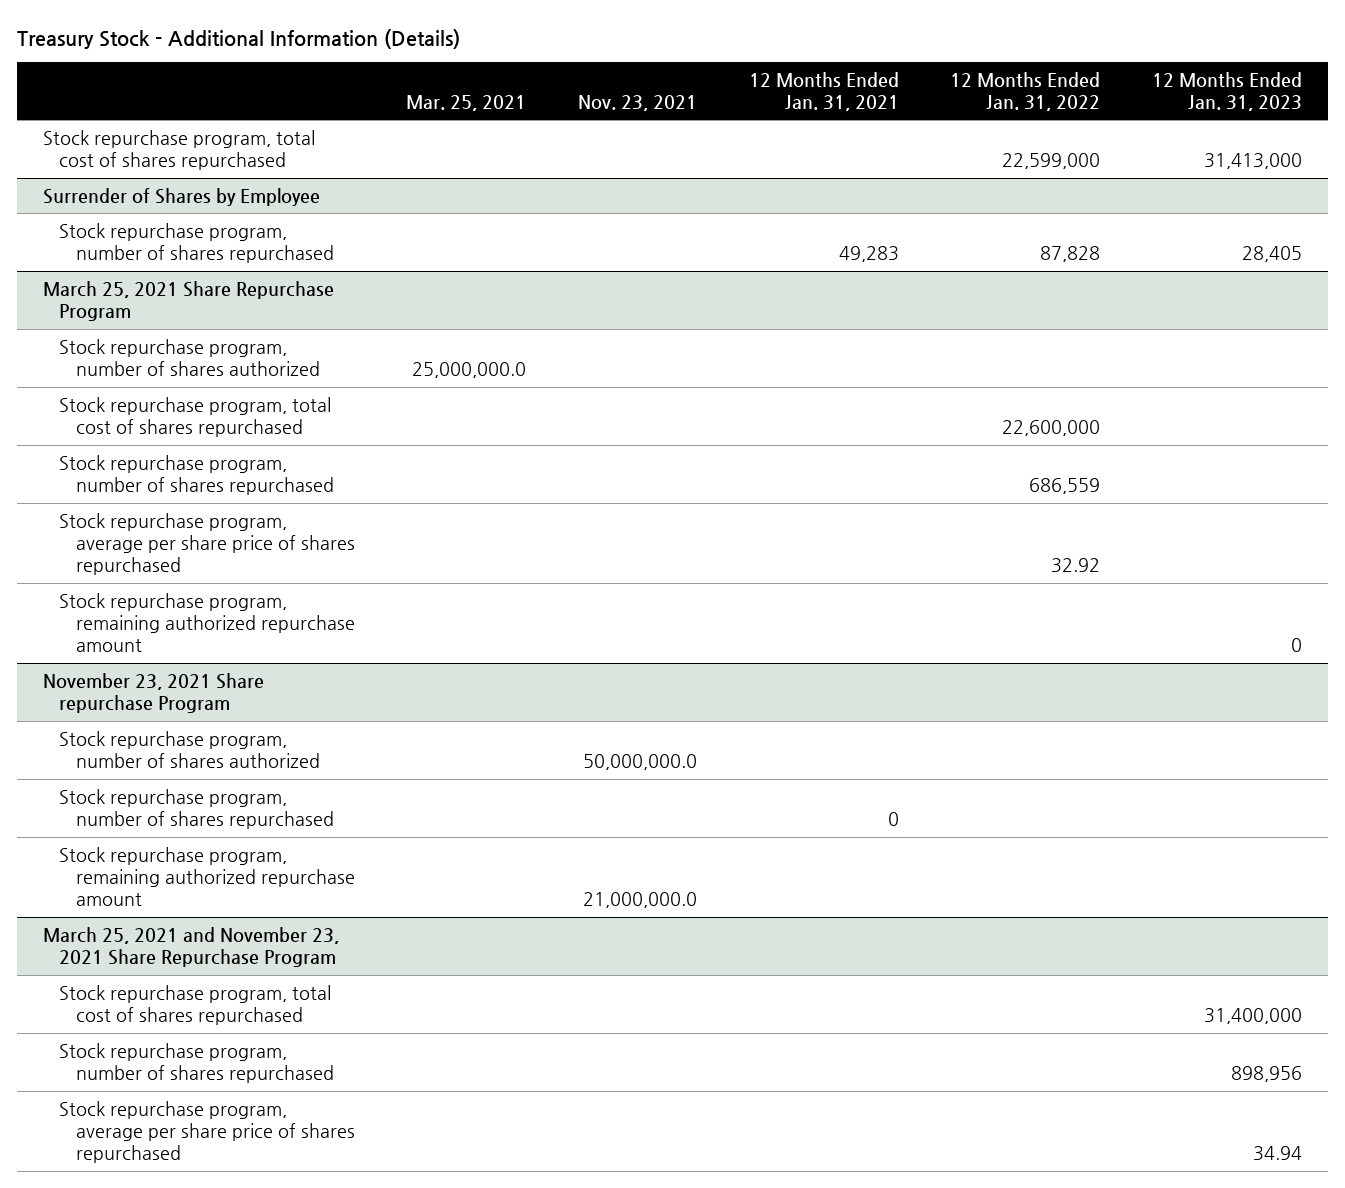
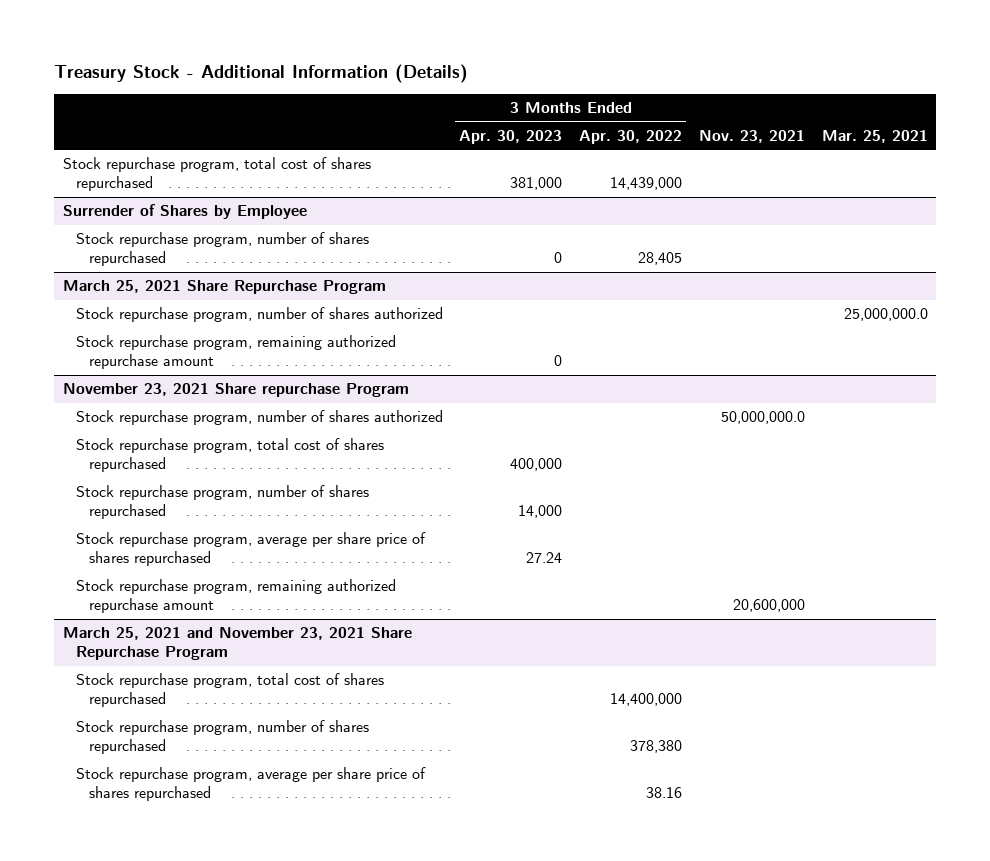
- | Mar. 25, 2021 | Nov. 23, 2021 | 12 Months Ended Jan. 31, 2021 | 12 Months Ended Jan. 31, 2022 | 12 Months Ended Jan. 31, 2023
+ | 3 Months Ended Apr. 30, 2023 | 3 Months Ended Apr. 30, 2022 | Nov. 23, 2021 | Mar. 25, 2021
@ March 25, 2021 Share Repurchase Program
- Stock repurchase program, total cost of shares repurchased | | | | 22,600,000 |
- Stock repurchase program, number of shares repurchased | | | | 686,559 |
- Stock repurchase program, average per share price of shares repurchased | | | | 32.92 |
@ November 23, 2021 Share repurchase Program
+ Stock repurchase program, total cost of shares repurchased | 400,000 | | |
- Stock repurchase program, remaining authorized repurchase amount | | 21,000,000.0 | | |
+ Stock repurchase program, average per share price of shares repurchased | 27.24 | | |
+ Stock repurchase program, remaining authorized repurchase amount | | | 20,600,000 |

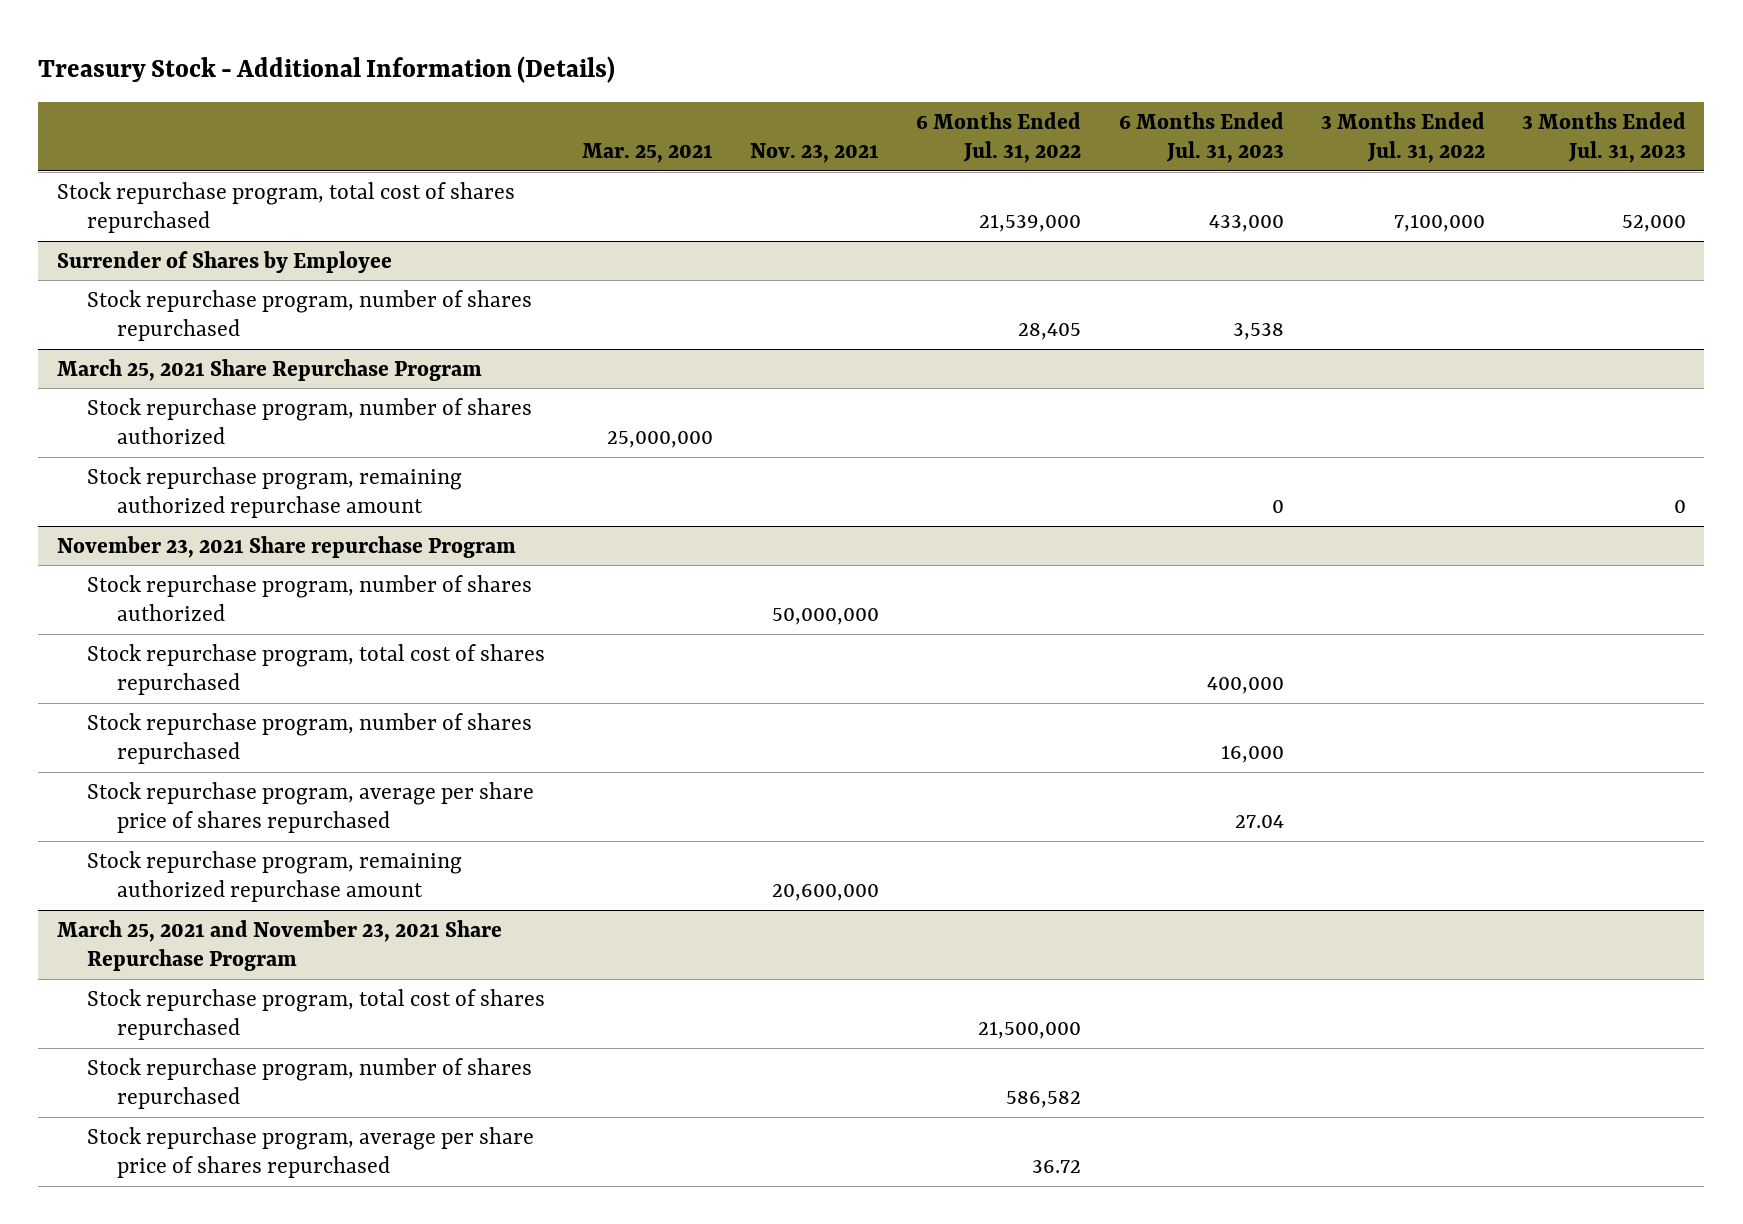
- | 3 Months Ended Apr. 30, 2023 | 3 Months Ended Apr. 30, 2022 | Nov. 23, 2021 | Mar. 25, 2021
+ | Mar. 25, 2021 | Nov. 23, 2021 | 6 Months Ended Jul. 31, 2022 | 6 Months Ended Jul. 31, 2023 | 3 Months Ended Jul. 31, 2022 | 3 Months Ended Jul. 31, 2023
@ March 25, 2021 Share Repurchase Program
- Stock repurchase program, number of shares authorized | | | | 25,000,000.0
+ Stock repurchase program, number of shares authorized | 25,000,000 | | | | |
@ November 23, 2021 Share repurchase Program
- Stock repurchase program, number of shares authorized | | | 50,000,000.0 |
+ Stock repurchase program, number of shares authorized | | 50,000,000 | | | |

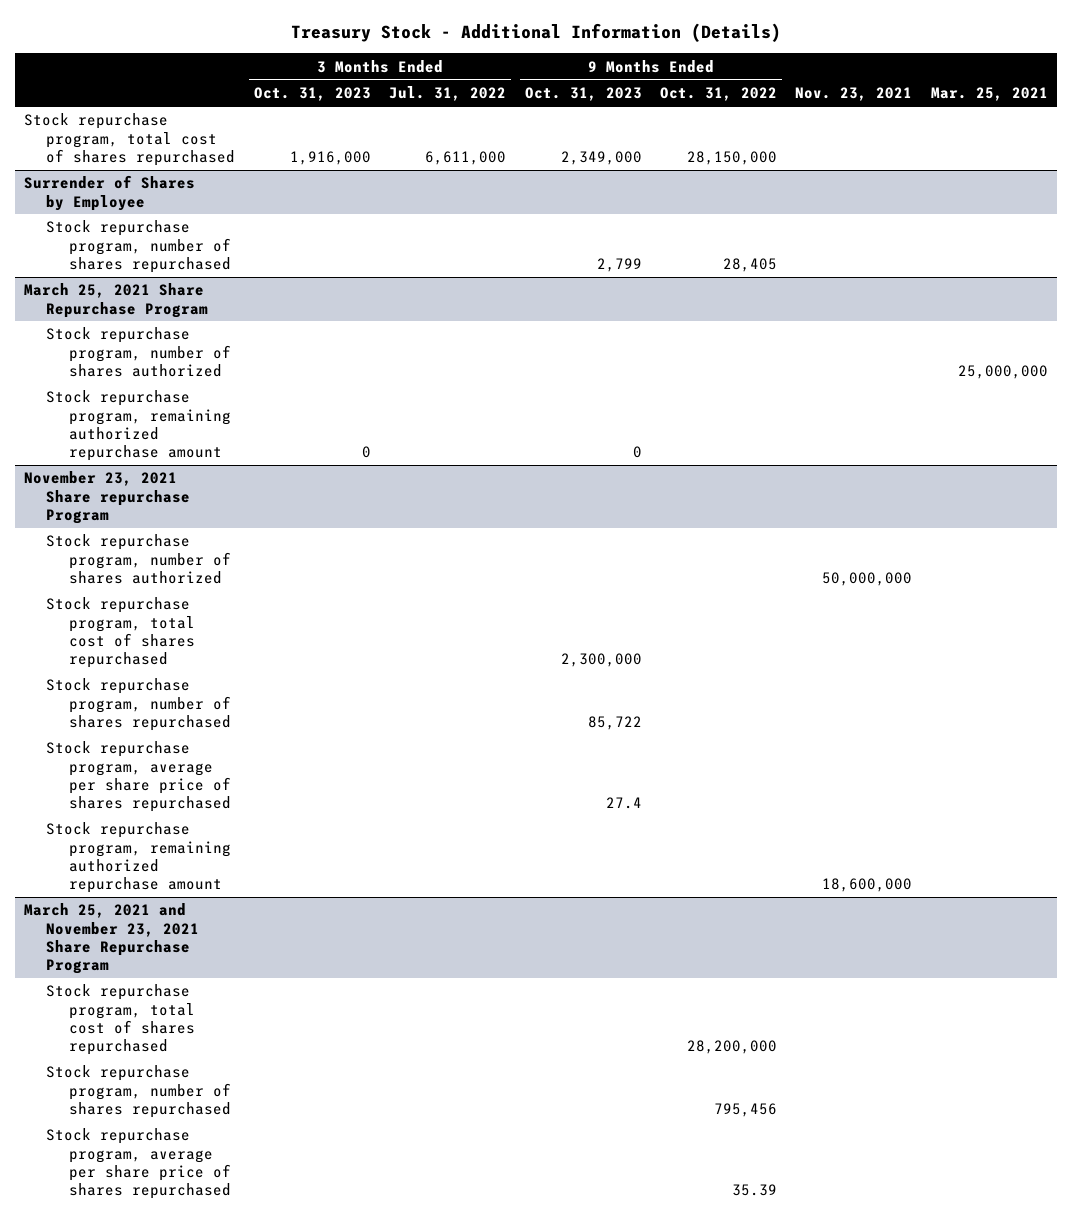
- | Mar. 25, 2021 | Nov. 23, 2021 | 6 Months Ended Jul. 31, 2022 | 6 Months Ended Jul. 31, 2023 | 3 Months Ended Jul. 31, 2022 | 3 Months Ended Jul. 31, 2023
+ | 3 Months Ended Oct. 31, 2023 | 3 Months Ended Jul. 31, 2022 | 9 Months Ended Oct. 31, 2023 | 9 Months Ended Oct. 31, 2022 | Nov. 23, 2021 | Mar. 25, 2021
- Stock repurchase program, total cost of shares repurchased | | | 21,539,000 | 433,000 | 7,100,000 | 52,000
+ Stock repurchase program, total cost of shares repurchased | 1,916,000 | 6,611,000 | 2,349,000 | 28,150,000 | |
@ November 23, 2021 Share repurchase Program
- Stock repurchase program, remaining authorized repurchase amount | | 20,600,000 | | | |
+ Stock repurchase program, remaining authorized repurchase amount | | | | | 18,600,000 |

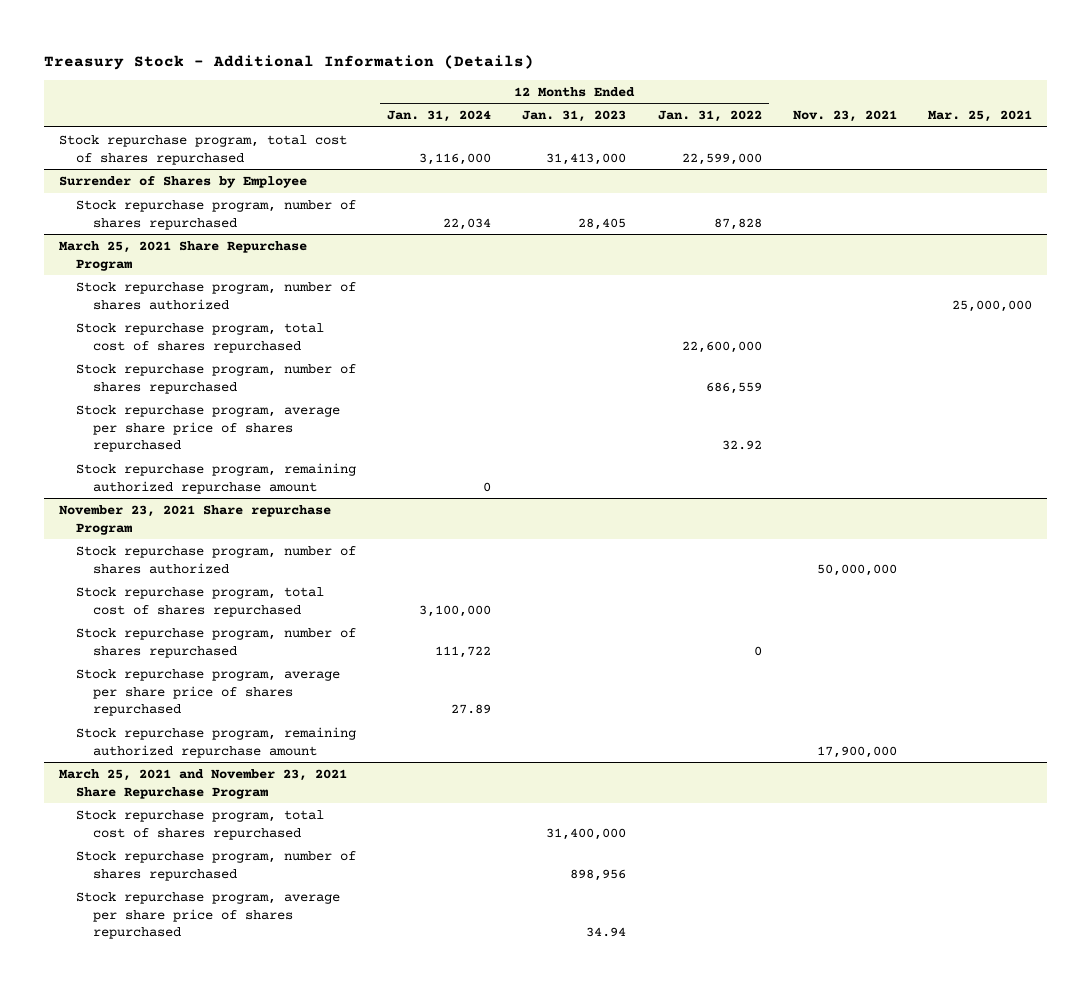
- | 3 Months Ended Oct. 31, 2023 | 3 Months Ended Jul. 31, 2022 | 9 Months Ended Oct. 31, 2023 | 9 Months Ended Oct. 31, 2022 | Nov. 23, 2021 | Mar. 25, 2021
+ | 12 Months Ended Jan. 31, 2024 | 12 Months Ended Jan. 31, 2023 | 12 Months Ended Jan. 31, 2022 | Nov. 23, 2021 | Mar. 25, 2021
@ March 25, 2021 Share Repurchase Program
+ Stock repurchase program, total cost of shares repurchased | | | 22,600,000 | |
+ Stock repurchase program, number of shares repurchased | | | 686,559 | |
+ Stock repurchase program, average per share price of shares repurchased | | | 32.92 | |
@ November 23, 2021 Share repurchase Program
- Stock repurchase program, remaining authorized repurchase amount | | | | | 18,600,000 |
+ Stock repurchase program, remaining authorized repurchase amount | | | | 17,900,000 |

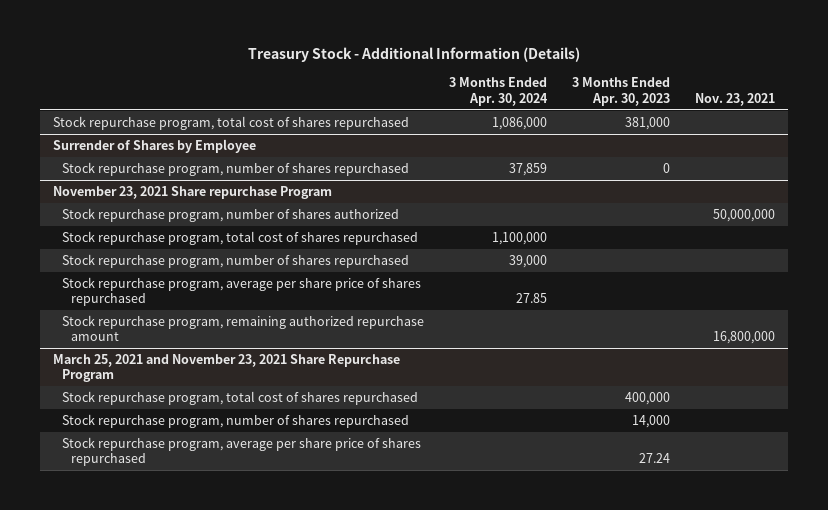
- | 12 Months Ended Jan. 31, 2024 | 12 Months Ended Jan. 31, 2023 | 12 Months Ended Jan. 31, 2022 | Nov. 23, 2021 | Mar. 25, 2021
+ | 3 Months Ended Apr. 30, 2024 | 3 Months Ended Apr. 30, 2023 | Nov. 23, 2021
- March 25, 2021 Share Repurchase Program
- Stock repurchase program, number of shares authorized | | | | | 25,000,000
- Stock repurchase program, total cost of shares repurchased | | | 22,600,000 | |
- Stock repurchase program, number of shares repurchased | | | 686,559 | |
- Stock repurchase program, average per share price of shares repurchased | | | 32.92 | |
- Stock repurchase program, remaining authorized repurchase amount | 0 | | | |
@ November 23, 2021 Share repurchase Program
- Stock repurchase program, remaining authorized repurchase amount | | | | 17,900,000 |
+ Stock repurchase program, remaining authorized repurchase amount | | | 16,800,000

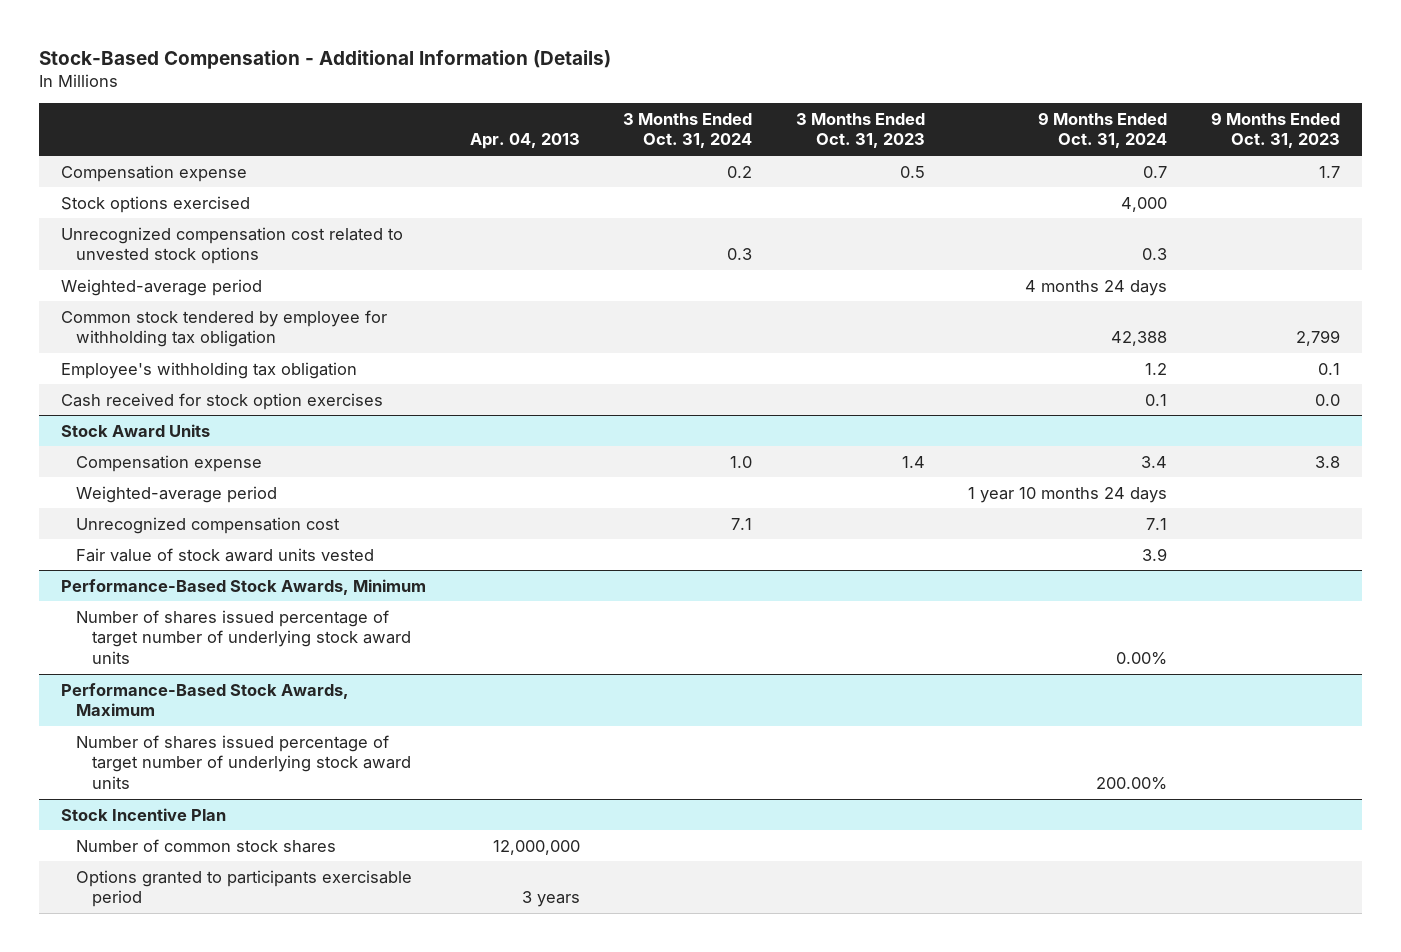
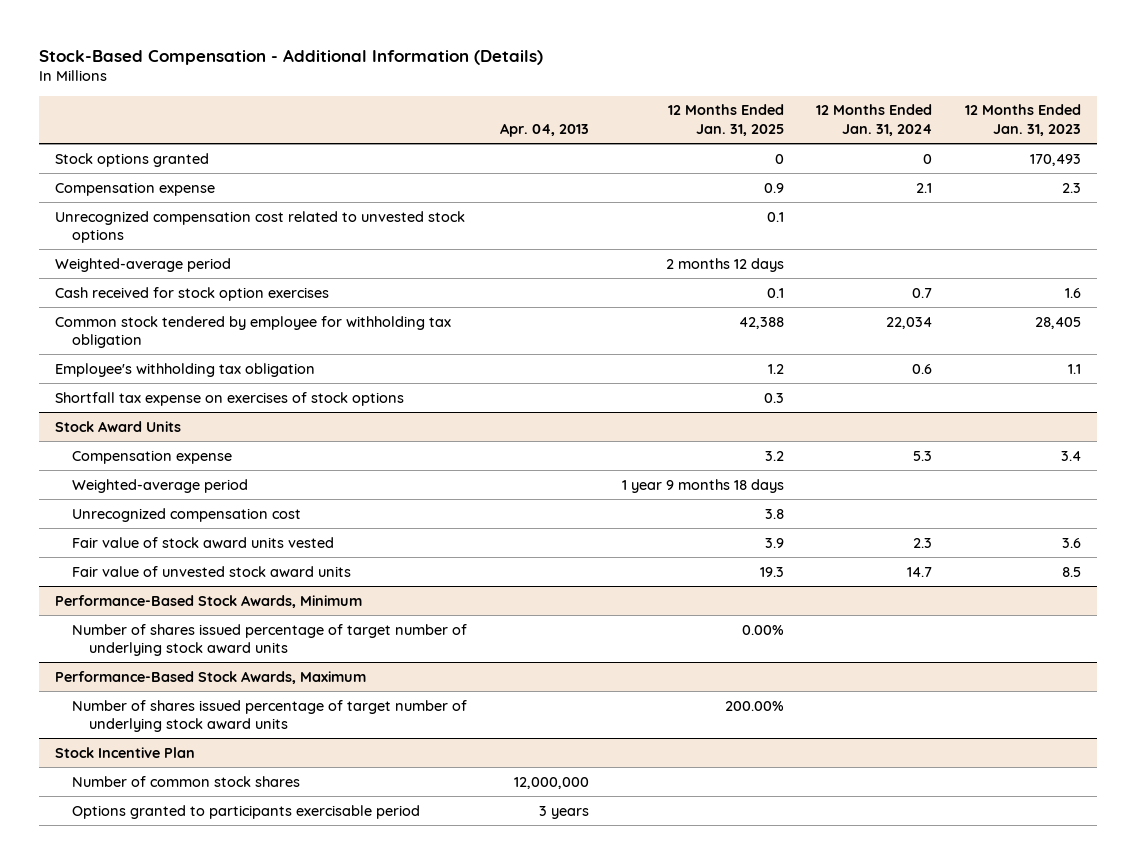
- | Apr. 04, 2013 | 3 Months Ended Oct. 31, 2024 | 3 Months Ended Oct. 31, 2023 | 9 Months Ended Oct. 31, 2024 | 9 Months Ended Oct. 31, 2023
+ | Apr. 04, 2013 | 12 Months Ended Jan. 31, 2025 | 12 Months Ended Jan. 31, 2024 | 12 Months Ended Jan. 31, 2023
+ Stock options granted | | 0 | 0 | 170,493
- Stock options exercised | | | | 4,000 |
moved up: Cash received for stock option exercises | | 0.1 | 0.7 | 1.6
+ Shortfall tax expense on exercises of stock options | | 0.3 | |
@ Stock Award Units
+ Fair value of unvested stock award units | | 19.3 | 14.7 | 8.5

